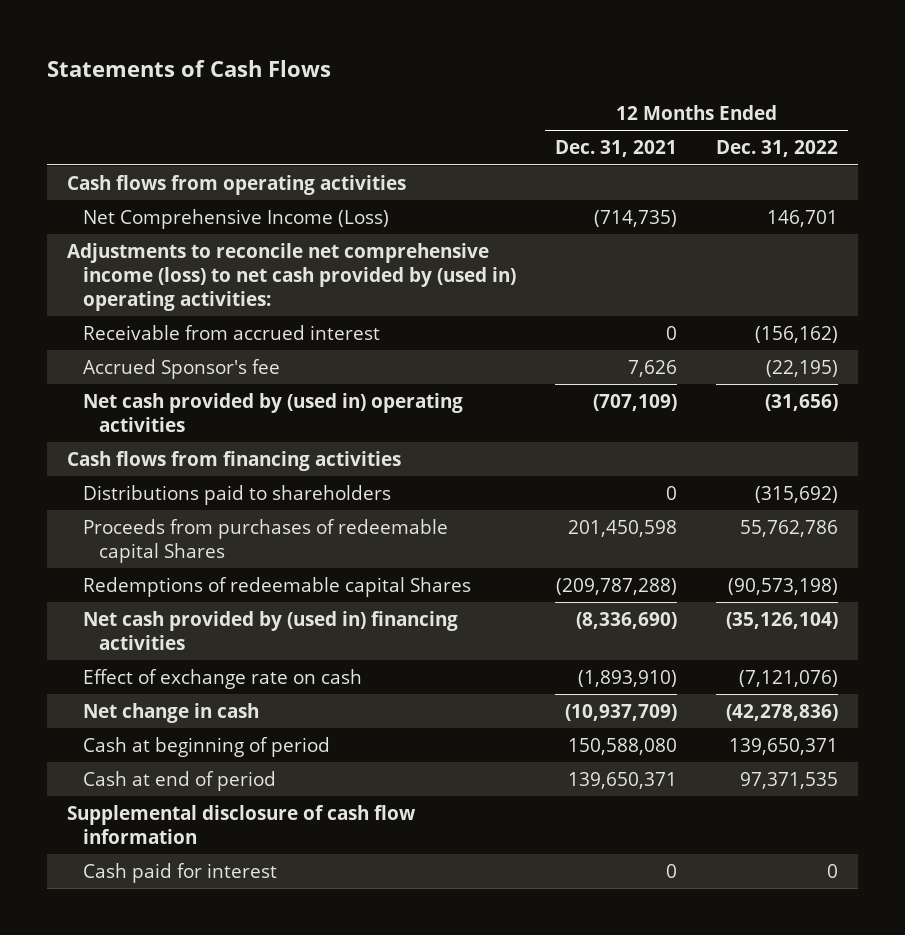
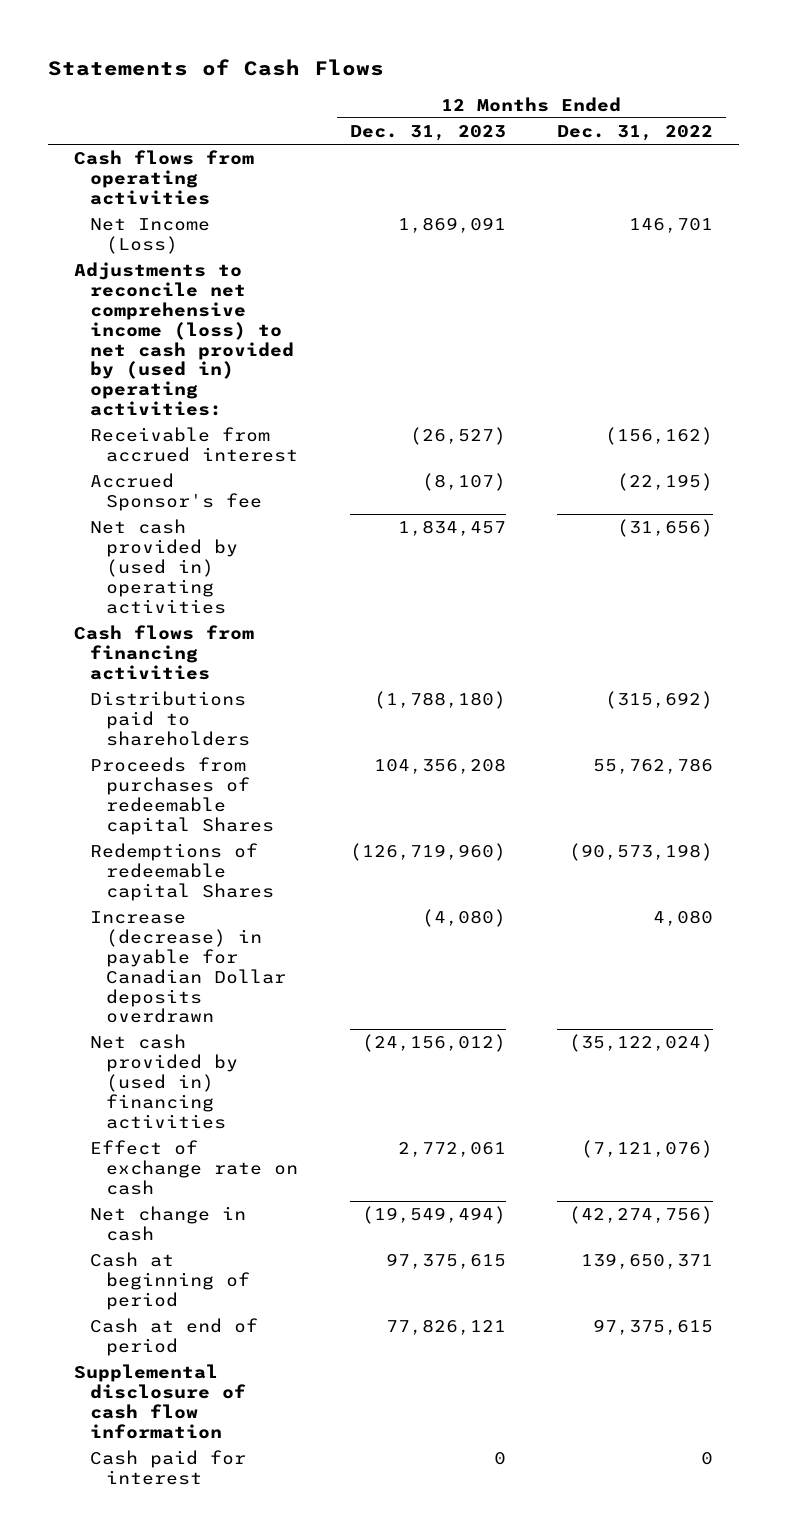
- | 12 Months Ended Dec. 31, 2021 | 12 Months Ended Dec. 31, 2022
+ | 12 Months Ended Dec. 31, 2023 | 12 Months Ended Dec. 31, 2022
- Net Comprehensive Income (Loss) | (714,735) | 146,701
+ Net Income (Loss) | 1,869,091 | 146,701
- Net cash provided by (used in) financing activities | (8,336,690) | (35,126,104)
+ Increase (decrease) in payable for Canadian Dollar deposits overdrawn | (4,080) | 4,080
+ Net cash provided by (used in) financing activities | (24,156,012) | (35,122,024)
- Net change in cash | (10,937,709) | (42,278,836)
+ Net change in cash | (19,549,494) | (42,274,756)
- Cash at end of period | 139,650,371 | 97,371,535
+ Cash at end of period | 77,826,121 | 97,375,615

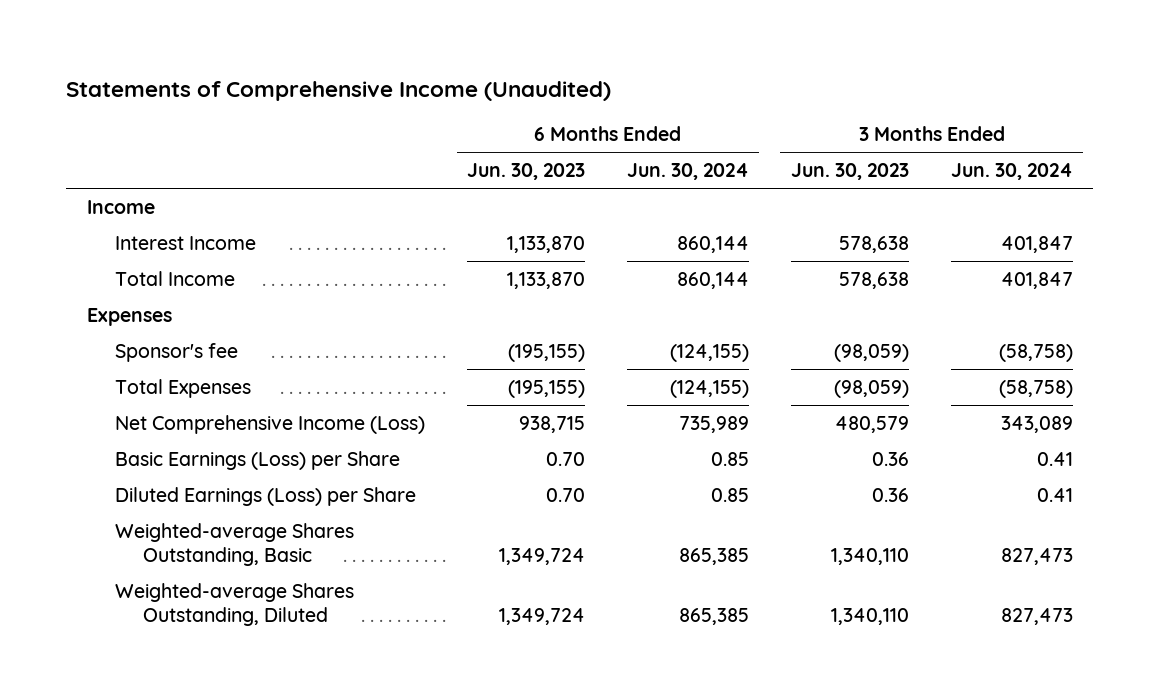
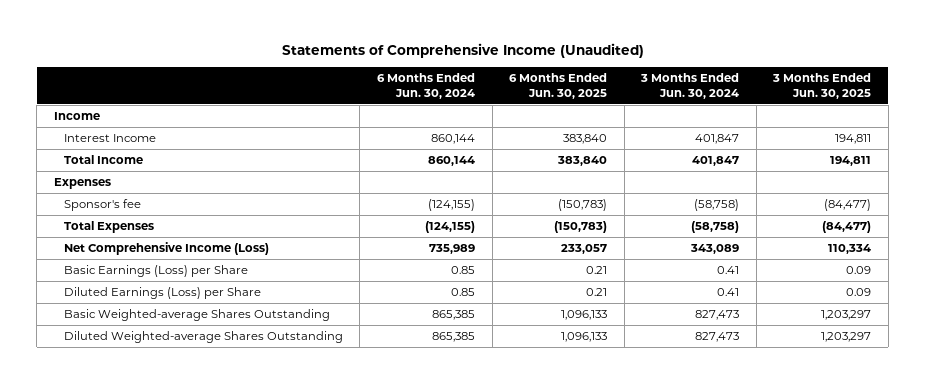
- | 6 Months Ended Jun. 30, 2023 | 6 Months Ended Jun. 30, 2024 | 3 Months Ended Jun. 30, 2023 | 3 Months Ended Jun. 30, 2024
+ | 6 Months Ended Jun. 30, 2024 | 6 Months Ended Jun. 30, 2025 | 3 Months Ended Jun. 30, 2024 | 3 Months Ended Jun. 30, 2025
- Weighted-average Shares Outstanding, Basic | 1,349,724 | 865,385 | 1,340,110 | 827,473
- Weighted-average Shares Outstanding, Diluted | 1,349,724 | 865,385 | 1,340,110 | 827,473
+ Basic Weighted-average Shares Outstanding | 865,385 | 1,096,133 | 827,473 | 1,203,297
+ Diluted Weighted-average Shares Outstanding | 865,385 | 1,096,133 | 827,473 | 1,203,297

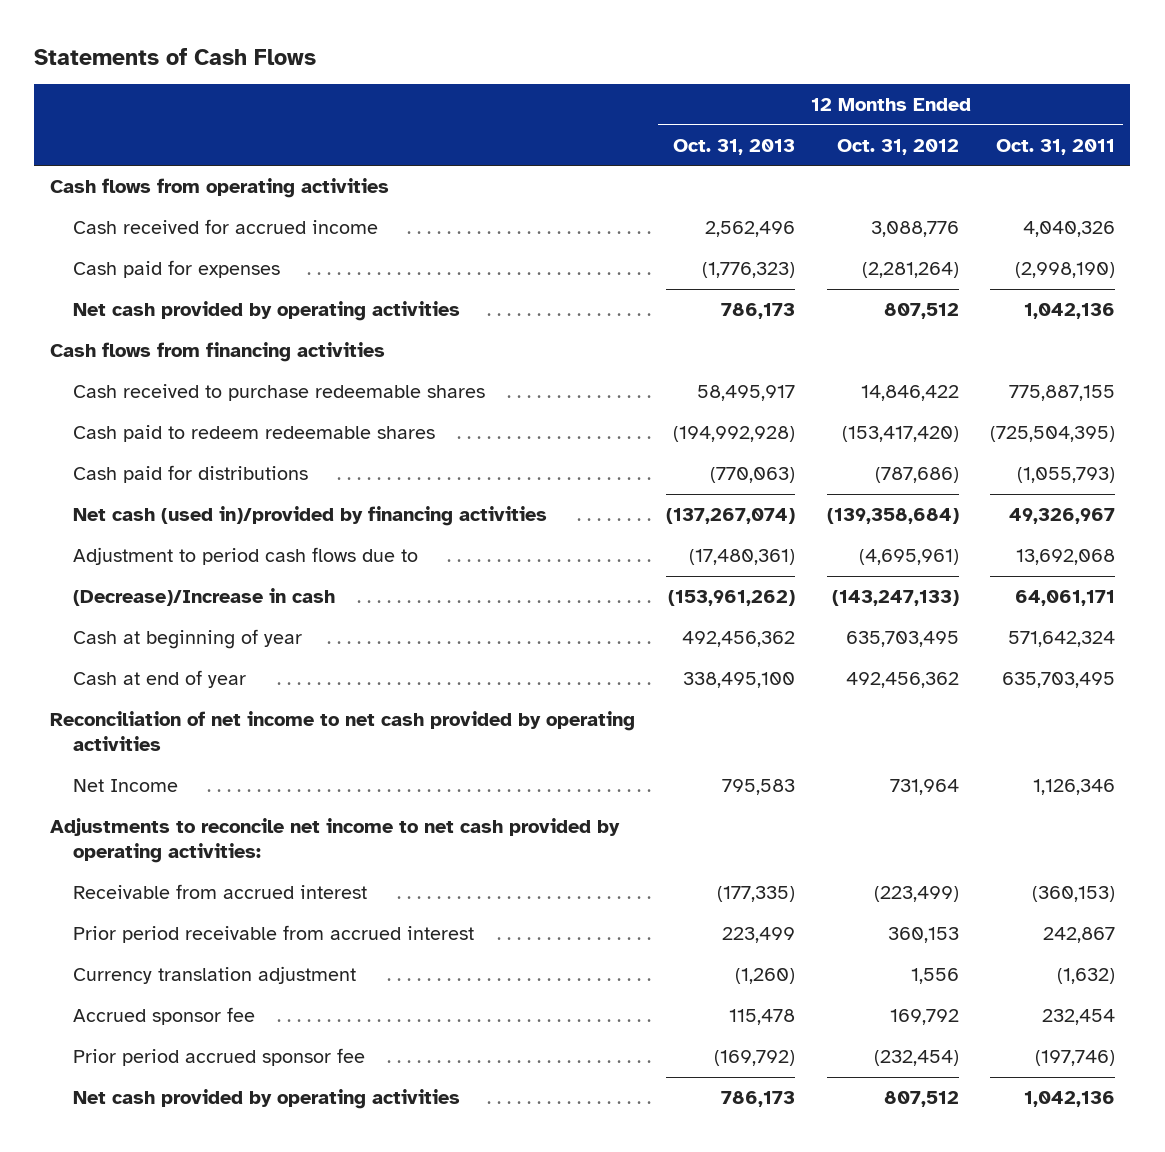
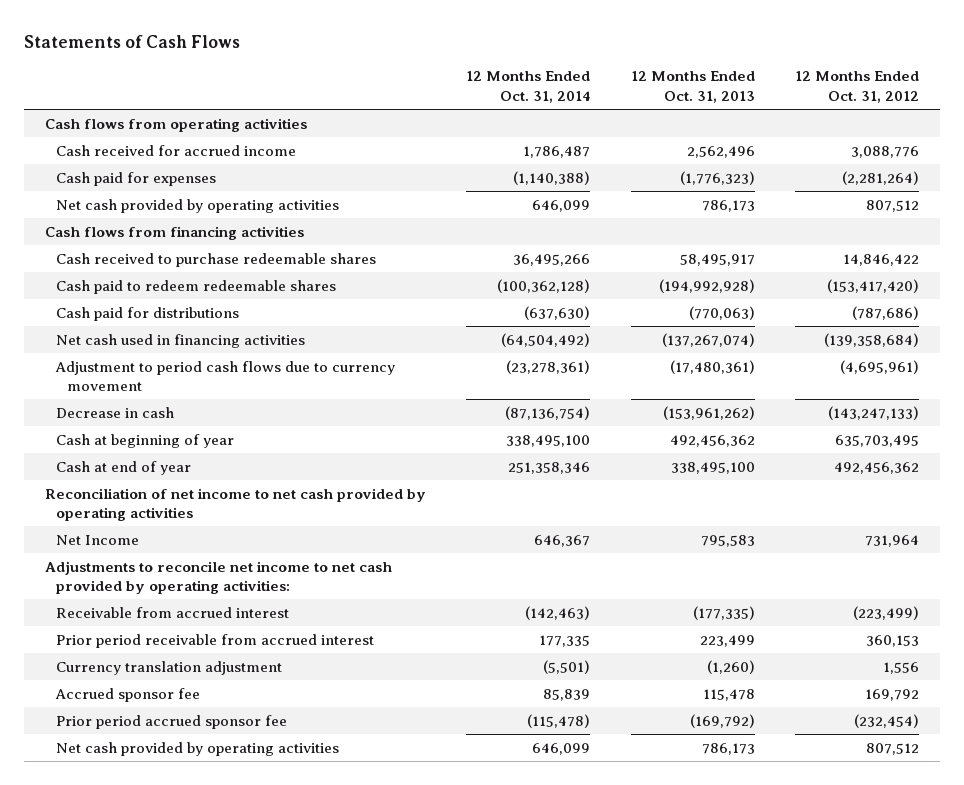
- | 12 Months Ended Oct. 31, 2013 | 12 Months Ended Oct. 31, 2012 | 12 Months Ended Oct. 31, 2011
+ | 12 Months Ended Oct. 31, 2014 | 12 Months Ended Oct. 31, 2013 | 12 Months Ended Oct. 31, 2012
- Net cash (used in)/provided by financing activities | (137,267,074) | (139,358,684) | 49,326,967
- Adjustment to period cash flows due to | (17,480,361) | (4,695,961) | 13,692,068
- (Decrease)/Increase in cash | (153,961,262) | (143,247,133) | 64,061,171
+ Net cash used in financing activities | (64,504,492) | (137,267,074) | (139,358,684)
+ Adjustment to period cash flows due to currency movement | (23,278,361) | (17,480,361) | (4,695,961)
+ Decrease in cash | (87,136,754) | (153,961,262) | (143,247,133)

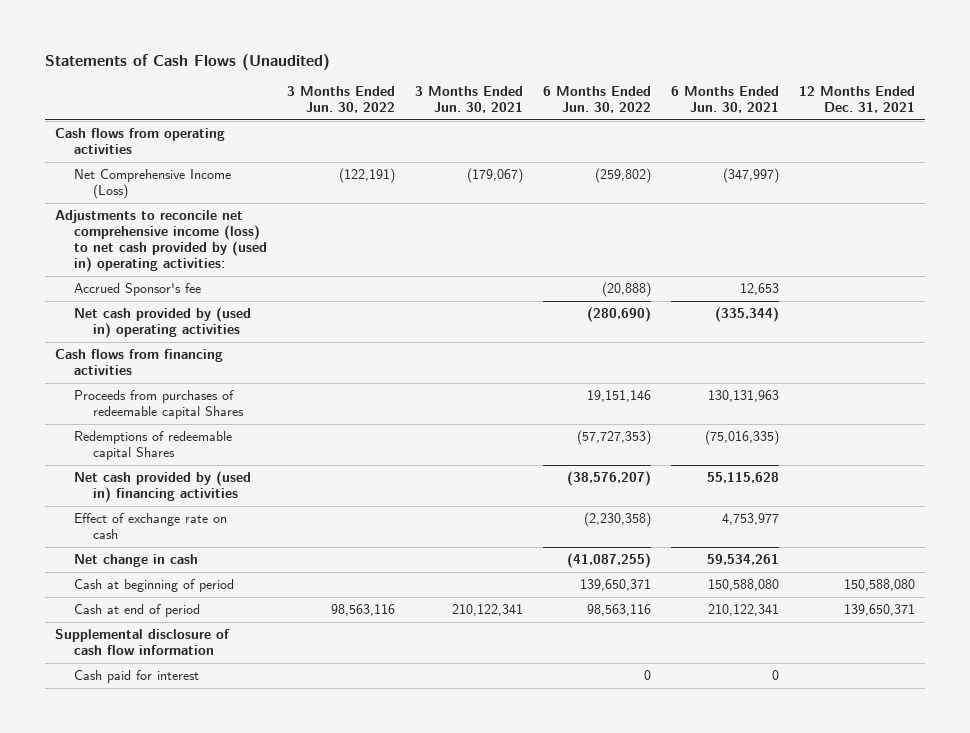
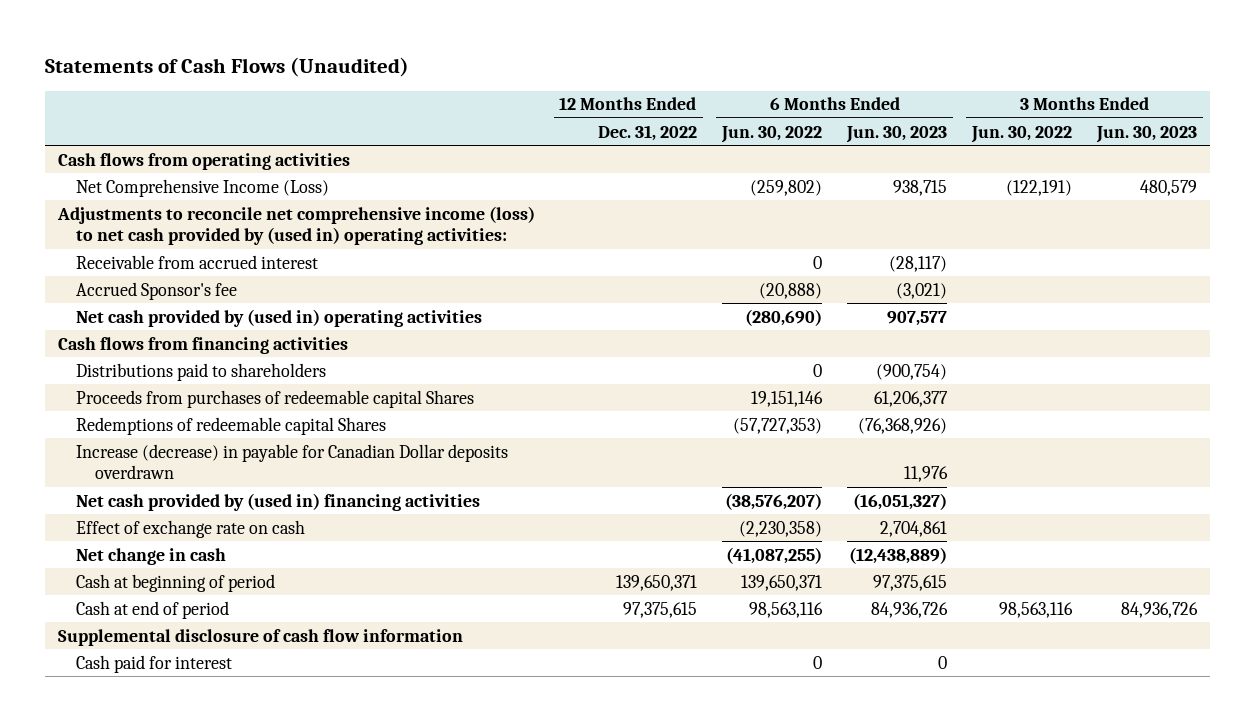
- | 3 Months Ended Jun. 30, 2022 | 3 Months Ended Jun. 30, 2021 | 6 Months Ended Jun. 30, 2022 | 6 Months Ended Jun. 30, 2021 | 12 Months Ended Dec. 31, 2021
+ | 12 Months Ended Dec. 31, 2022 | 6 Months Ended Jun. 30, 2022 | 6 Months Ended Jun. 30, 2023 | 3 Months Ended Jun. 30, 2022 | 3 Months Ended Jun. 30, 2023
+ Receivable from accrued interest | | 0 | (28,117) | |
+ Distributions paid to shareholders | | 0 | (900,754) | |
+ Increase (decrease) in payable for Canadian Dollar deposits overdrawn | | | 11,976 | |

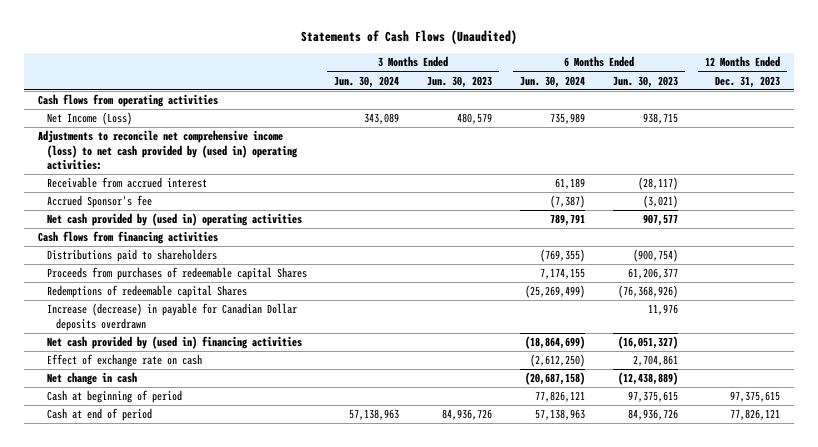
- | 12 Months Ended Dec. 31, 2022 | 6 Months Ended Jun. 30, 2022 | 6 Months Ended Jun. 30, 2023 | 3 Months Ended Jun. 30, 2022 | 3 Months Ended Jun. 30, 2023
+ | 3 Months Ended Jun. 30, 2024 | 3 Months Ended Jun. 30, 2023 | 6 Months Ended Jun. 30, 2024 | 6 Months Ended Jun. 30, 2023 | 12 Months Ended Dec. 31, 2023
- Net Comprehensive Income (Loss) | | (259,802) | 938,715 | (122,191) | 480,579
+ Net Income (Loss) | 343,089 | 480,579 | 735,989 | 938,715 |
- Supplemental disclosure of cash flow information
- Cash paid for interest | | 0 | 0 | |

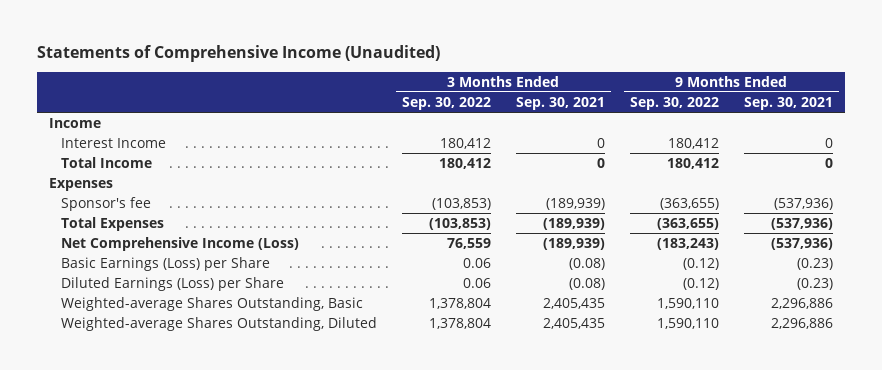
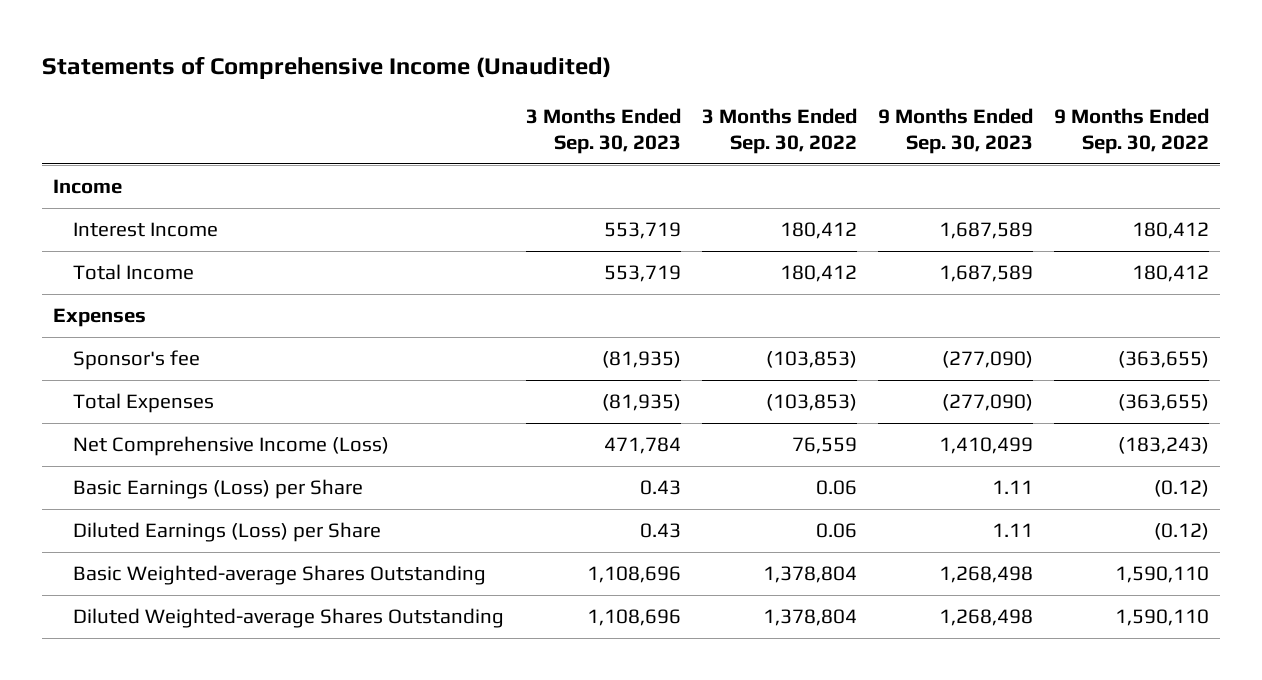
- | 3 Months Ended Sep. 30, 2022 | 3 Months Ended Sep. 30, 2021 | 9 Months Ended Sep. 30, 2022 | 9 Months Ended Sep. 30, 2021
+ | 3 Months Ended Sep. 30, 2023 | 3 Months Ended Sep. 30, 2022 | 9 Months Ended Sep. 30, 2023 | 9 Months Ended Sep. 30, 2022
- Weighted-average Shares Outstanding, Basic | 1,378,804 | 2,405,435 | 1,590,110 | 2,296,886
- Weighted-average Shares Outstanding, Diluted | 1,378,804 | 2,405,435 | 1,590,110 | 2,296,886
+ Basic Weighted-average Shares Outstanding | 1,108,696 | 1,378,804 | 1,268,498 | 1,590,110
+ Diluted Weighted-average Shares Outstanding | 1,108,696 | 1,378,804 | 1,268,498 | 1,590,110

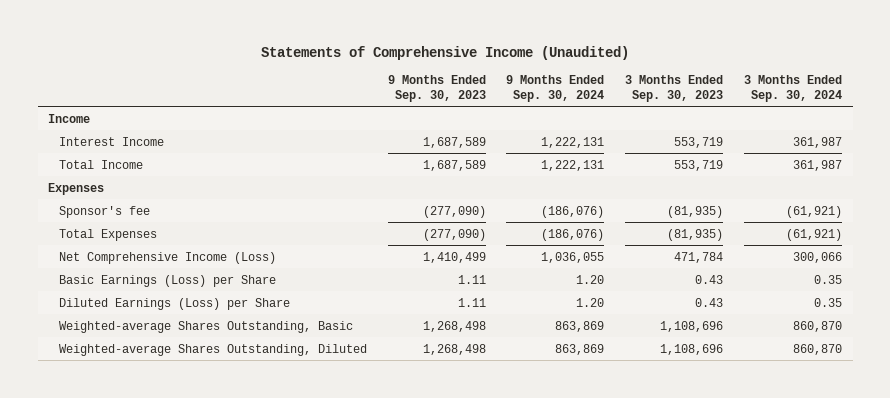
- | 3 Months Ended Sep. 30, 2023 | 3 Months Ended Sep. 30, 2022 | 9 Months Ended Sep. 30, 2023 | 9 Months Ended Sep. 30, 2022
+ | 9 Months Ended Sep. 30, 2023 | 9 Months Ended Sep. 30, 2024 | 3 Months Ended Sep. 30, 2023 | 3 Months Ended Sep. 30, 2024
- Basic Weighted-average Shares Outstanding | 1,108,696 | 1,378,804 | 1,268,498 | 1,590,110
- Diluted Weighted-average Shares Outstanding | 1,108,696 | 1,378,804 | 1,268,498 | 1,590,110
+ Weighted-average Shares Outstanding, Basic | 1,268,498 | 863,869 | 1,108,696 | 860,870
+ Weighted-average Shares Outstanding, Diluted | 1,268,498 | 863,869 | 1,108,696 | 860,870

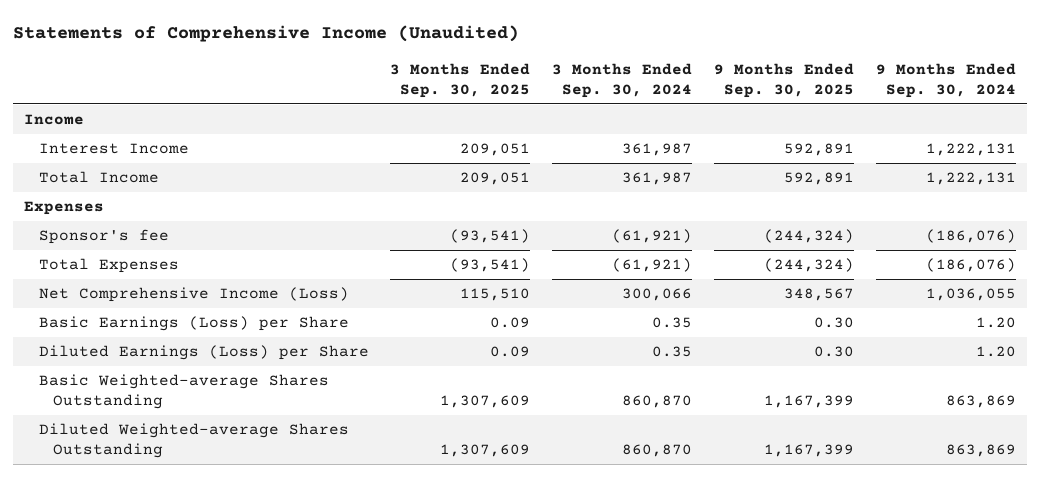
- | 9 Months Ended Sep. 30, 2023 | 9 Months Ended Sep. 30, 2024 | 3 Months Ended Sep. 30, 2023 | 3 Months Ended Sep. 30, 2024
+ | 3 Months Ended Sep. 30, 2025 | 3 Months Ended Sep. 30, 2024 | 9 Months Ended Sep. 30, 2025 | 9 Months Ended Sep. 30, 2024
- Weighted-average Shares Outstanding, Basic | 1,268,498 | 863,869 | 1,108,696 | 860,870
- Weighted-average Shares Outstanding, Diluted | 1,268,498 | 863,869 | 1,108,696 | 860,870
+ Basic Weighted-average Shares Outstanding | 1,307,609 | 860,870 | 1,167,399 | 863,869
+ Diluted Weighted-average Shares Outstanding | 1,307,609 | 860,870 | 1,167,399 | 863,869

